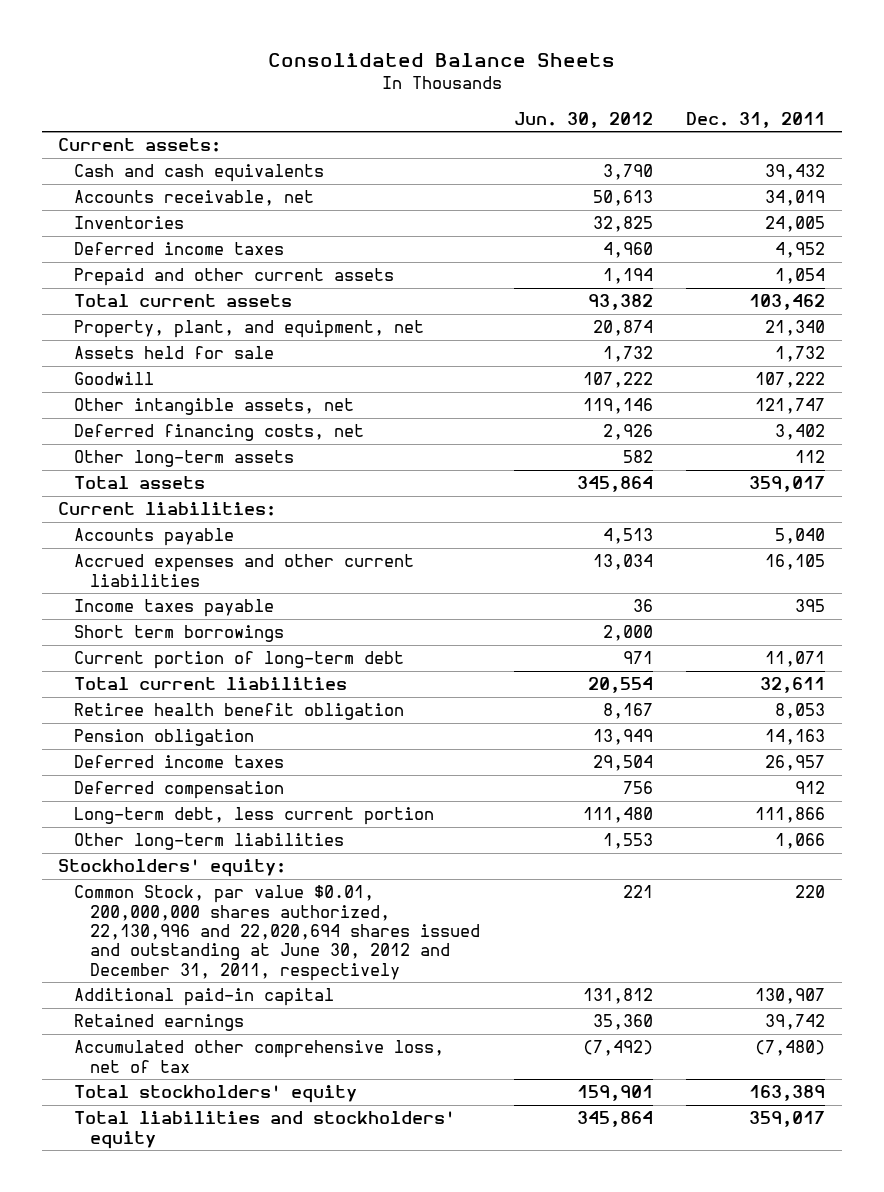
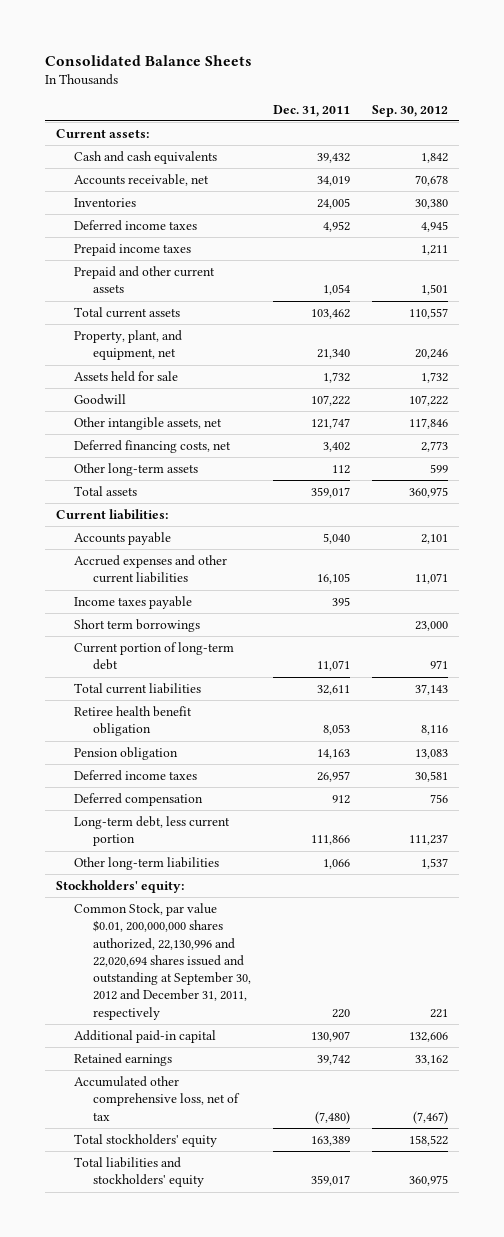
- | Jun. 30, 2012 | Dec. 31, 2011
+ | Dec. 31, 2011 | Sep. 30, 2012
+ Prepaid income taxes | | 1,211
- Common Stock, par value $0.01, 200,000,000 shares authorized, 22,130,996 and 22,020,694 shares issued and outstanding at June 30, 2012 and December 31, 2011, respectively | 221 | 220
+ Common Stock, par value $0.01, 200,000,000 shares authorized, 22,130,996 and 22,020,694 shares issued and outstanding at September 30, 2012 and December 31, 2011, respectively | 220 | 221

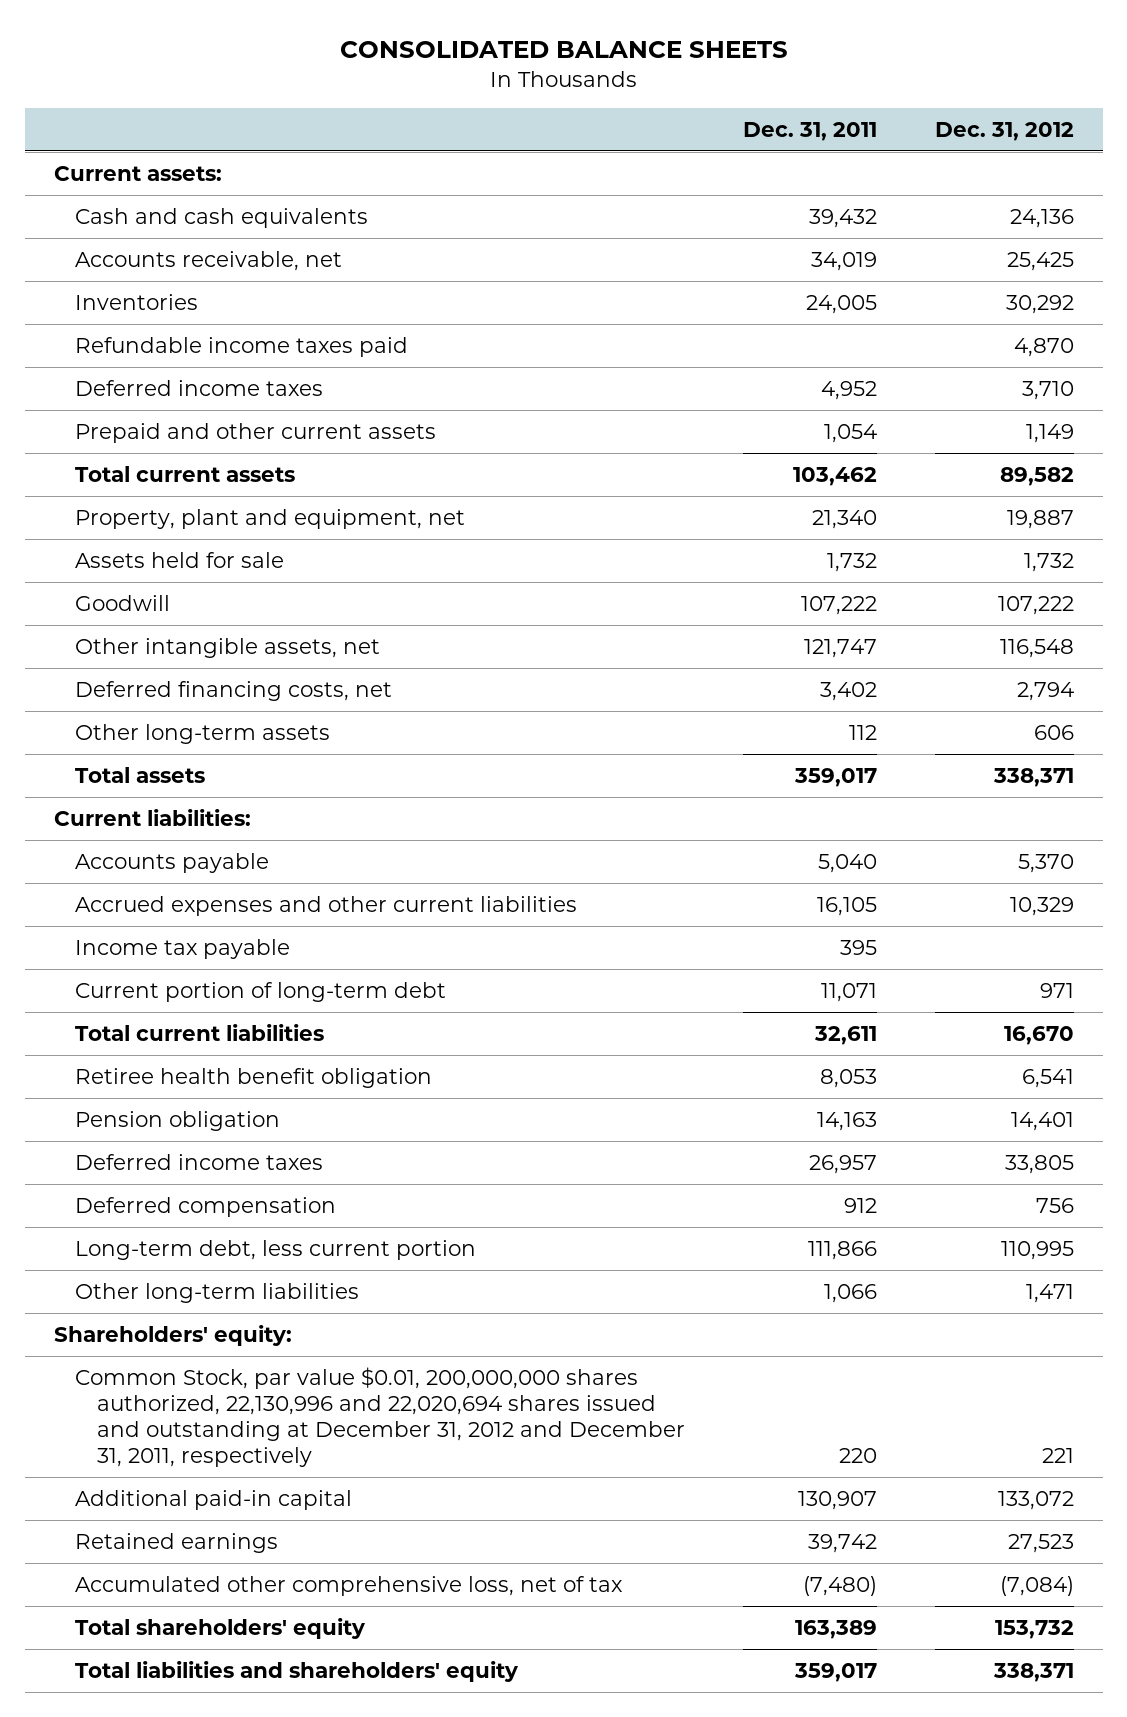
- Consolidated Balance Sheets
+ CONSOLIDATED BALANCE SHEETS
- | Dec. 31, 2011 | Sep. 30, 2012
+ | Dec. 31, 2011 | Dec. 31, 2012
+ Refundable income taxes paid | | 4,870
- Prepaid income taxes | | 1,211
- Property, plant, and equipment, net | 21,340 | 20,246
+ Property, plant and equipment, net | 21,340 | 19,887
- Income taxes payable | 395 |
- Short term borrowings | | 23,000
+ Income tax payable | 395 |
- Stockholders' equity:
- Common Stock, par value $0.01, 200,000,000 shares authorized, 22,130,996 and 22,020,694 shares issued and outstanding at September 30, 2012 and December 31, 2011, respectively | 220 | 221
+ Shareholders' equity:
+ Common Stock, par value $0.01, 200,000,000 shares authorized, 22,130,996 and 22,020,694 shares issued and outstanding at December 31, 2012 and December 31, 2011, respectively | 220 | 221
- Total stockholders' equity | 163,389 | 158,522
- Total liabilities and stockholders' equity | 359,017 | 360,975
+ Total shareholders' equity | 163,389 | 153,732
+ Total liabilities and shareholders' equity | 359,017 | 338,371

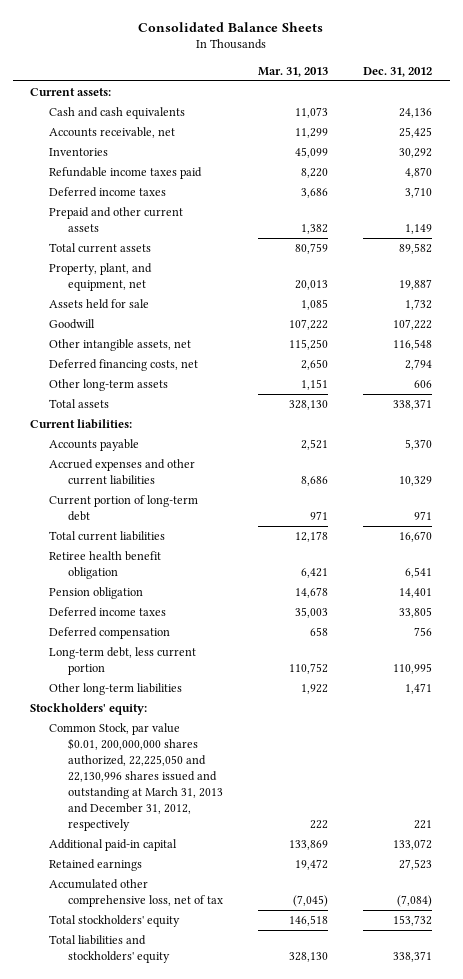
- CONSOLIDATED BALANCE SHEETS
+ Consolidated Balance Sheets
- | Dec. 31, 2011 | Dec. 31, 2012
+ | Mar. 31, 2013 | Dec. 31, 2012
- Property, plant and equipment, net | 21,340 | 19,887
+ Property, plant, and equipment, net | 20,013 | 19,887
- Income tax payable | 395 |
- Shareholders' equity:
- Common Stock, par value $0.01, 200,000,000 shares authorized, 22,130,996 and 22,020,694 shares issued and outstanding at December 31, 2012 and December 31, 2011, respectively | 220 | 221
+ Stockholders' equity:
+ Common Stock, par value $0.01, 200,000,000 shares authorized, 22,225,050 and 22,130,996 shares issued and outstanding at March 31, 2013 and December 31, 2012, respectively | 222 | 221
- Total shareholders' equity | 163,389 | 153,732
- Total liabilities and shareholders' equity | 359,017 | 338,371
+ Total stockholders' equity | 146,518 | 153,732
+ Total liabilities and stockholders' equity | 328,130 | 338,371

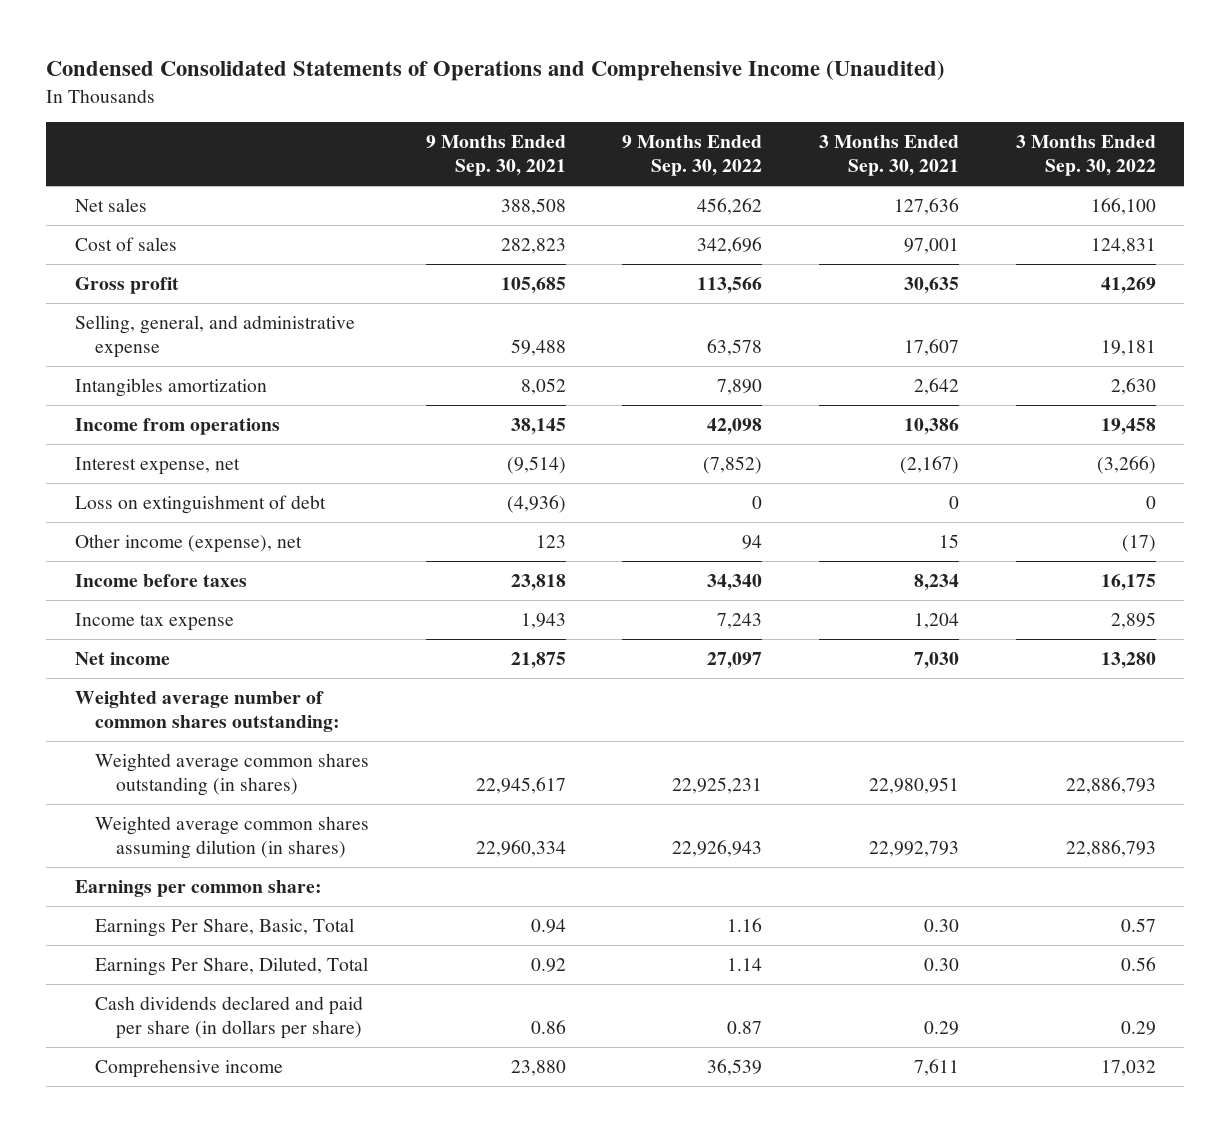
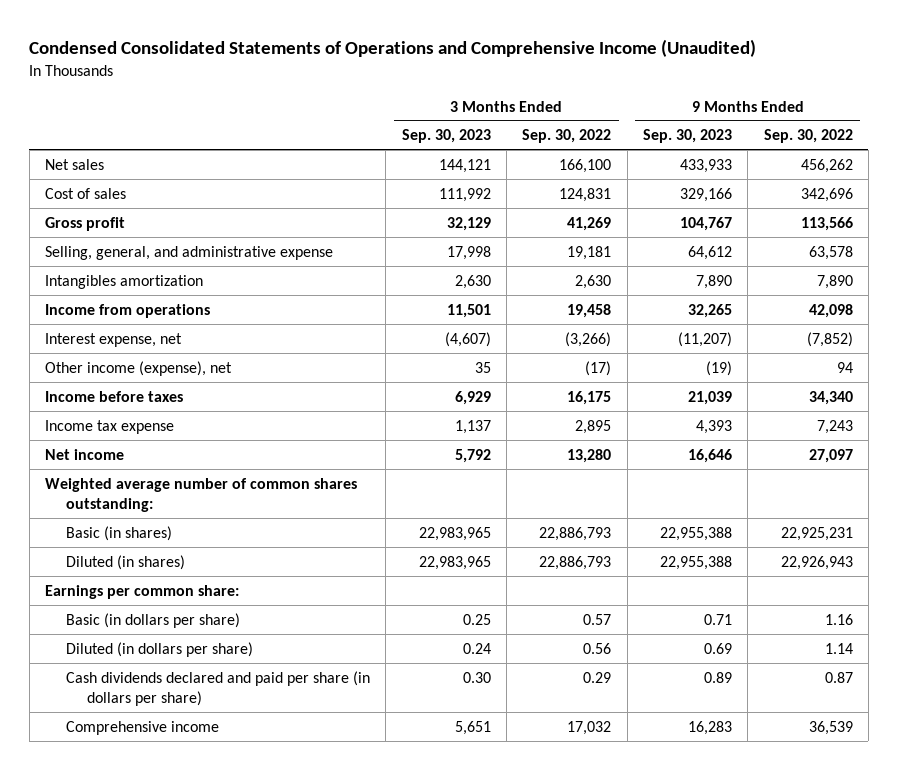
- | 9 Months Ended Sep. 30, 2021 | 9 Months Ended Sep. 30, 2022 | 3 Months Ended Sep. 30, 2021 | 3 Months Ended Sep. 30, 2022
+ | 3 Months Ended Sep. 30, 2023 | 3 Months Ended Sep. 30, 2022 | 9 Months Ended Sep. 30, 2023 | 9 Months Ended Sep. 30, 2022
- Loss on extinguishment of debt | (4,936) | 0 | 0 | 0
- Weighted average common shares outstanding (in shares) | 22,945,617 | 22,925,231 | 22,980,951 | 22,886,793
- Weighted average common shares assuming dilution (in shares) | 22,960,334 | 22,926,943 | 22,992,793 | 22,886,793
+ Basic (in shares) | 22,983,965 | 22,886,793 | 22,955,388 | 22,925,231
+ Diluted (in shares) | 22,983,965 | 22,886,793 | 22,955,388 | 22,926,943
- Earnings Per Share, Basic, Total | 0.94 | 1.16 | 0.30 | 0.57
- Earnings Per Share, Diluted, Total | 0.92 | 1.14 | 0.30 | 0.56
+ Basic (in dollars per share) | 0.25 | 0.57 | 0.71 | 1.16
+ Diluted (in dollars per share) | 0.24 | 0.56 | 0.69 | 1.14

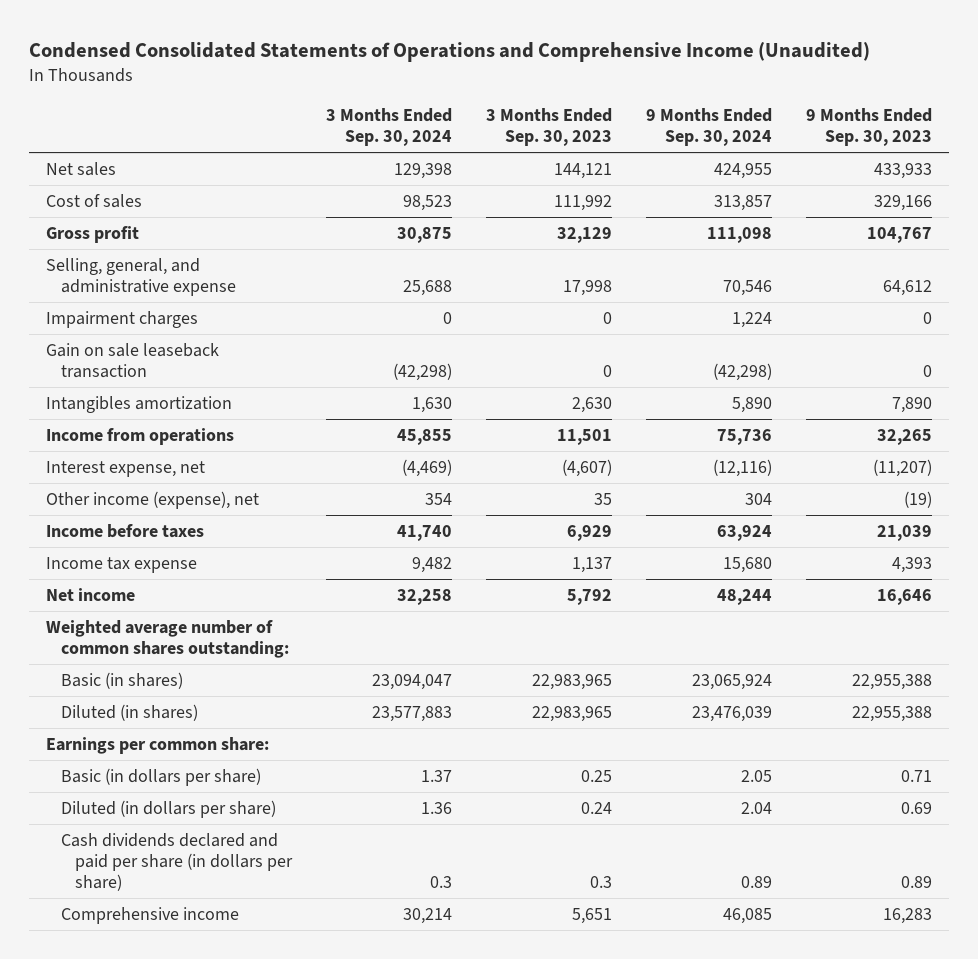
- | 3 Months Ended Sep. 30, 2023 | 3 Months Ended Sep. 30, 2022 | 9 Months Ended Sep. 30, 2023 | 9 Months Ended Sep. 30, 2022
+ | 3 Months Ended Sep. 30, 2024 | 3 Months Ended Sep. 30, 2023 | 9 Months Ended Sep. 30, 2024 | 9 Months Ended Sep. 30, 2023
+ Impairment charges | 0 | 0 | 1,224 | 0
+ Gain on sale leaseback transaction | (42,298) | 0 | (42,298) | 0
- Cash dividends declared and paid per share (in dollars per share) | 0.30 | 0.29 | 0.89 | 0.87
+ Cash dividends declared and paid per share (in dollars per share) | 0.3 | 0.3 | 0.89 | 0.89

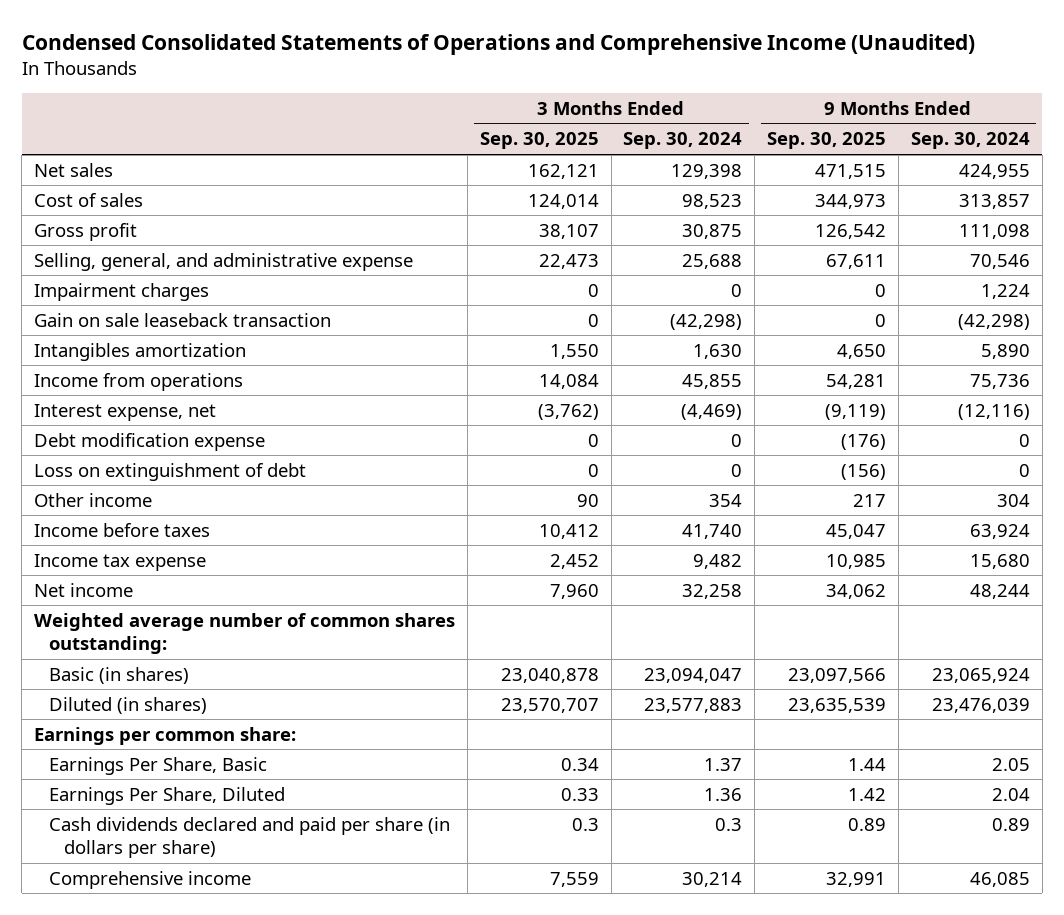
- | 3 Months Ended Sep. 30, 2024 | 3 Months Ended Sep. 30, 2023 | 9 Months Ended Sep. 30, 2024 | 9 Months Ended Sep. 30, 2023
+ | 3 Months Ended Sep. 30, 2025 | 3 Months Ended Sep. 30, 2024 | 9 Months Ended Sep. 30, 2025 | 9 Months Ended Sep. 30, 2024
- Other income (expense), net | 354 | 35 | 304 | (19)
+ Debt modification expense | 0 | 0 | (176) | 0
+ Loss on extinguishment of debt | 0 | 0 | (156) | 0
+ Other income | 90 | 354 | 217 | 304
- Basic (in dollars per share) | 1.37 | 0.25 | 2.05 | 0.71
- Diluted (in dollars per share) | 1.36 | 0.24 | 2.04 | 0.69
+ Earnings Per Share, Basic | 0.34 | 1.37 | 1.44 | 2.05
+ Earnings Per Share, Diluted | 0.33 | 1.36 | 1.42 | 2.04

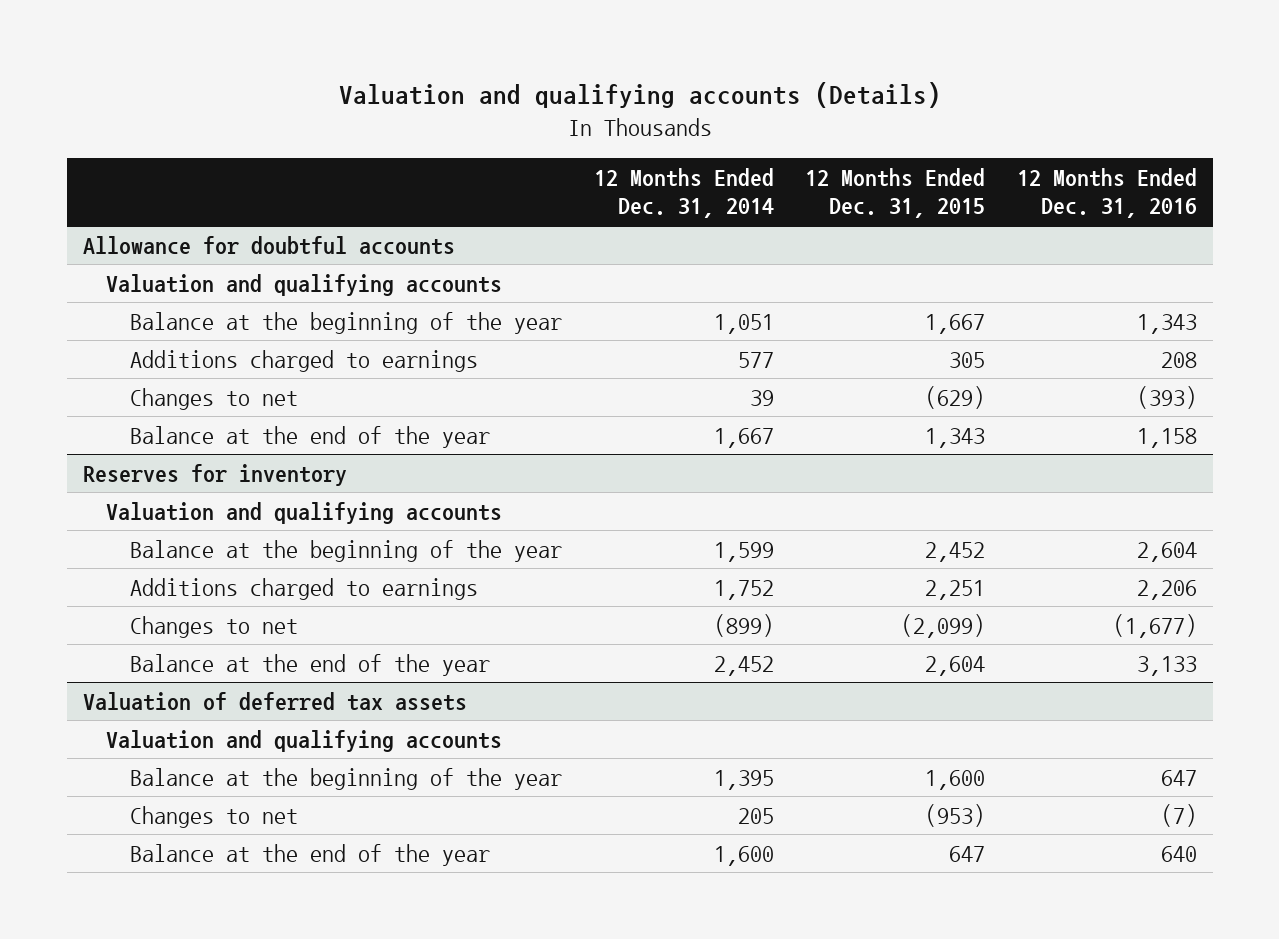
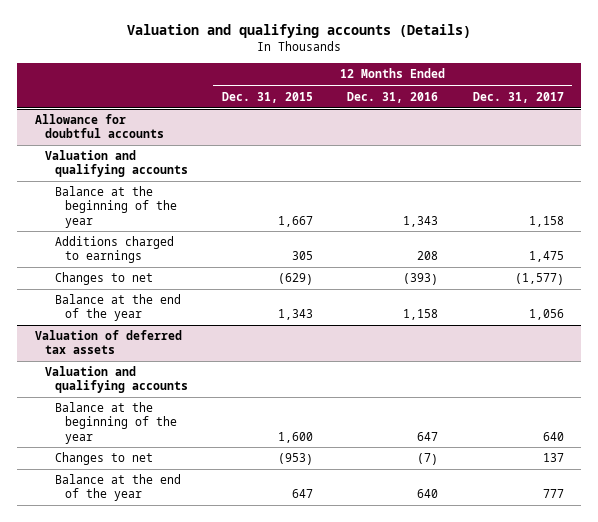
- | 12 Months Ended Dec. 31, 2014 | 12 Months Ended Dec. 31, 2015 | 12 Months Ended Dec. 31, 2016
+ | 12 Months Ended Dec. 31, 2015 | 12 Months Ended Dec. 31, 2016 | 12 Months Ended Dec. 31, 2017
- Reserves for inventory
- Valuation and qualifying accounts
- Balance at the beginning of the year | 1,599 | 2,452 | 2,604
- Additions charged to earnings | 1,752 | 2,251 | 2,206
- Changes to net | (899) | (2,099) | (1,677)
- Balance at the end of the year | 2,452 | 2,604 | 3,133

